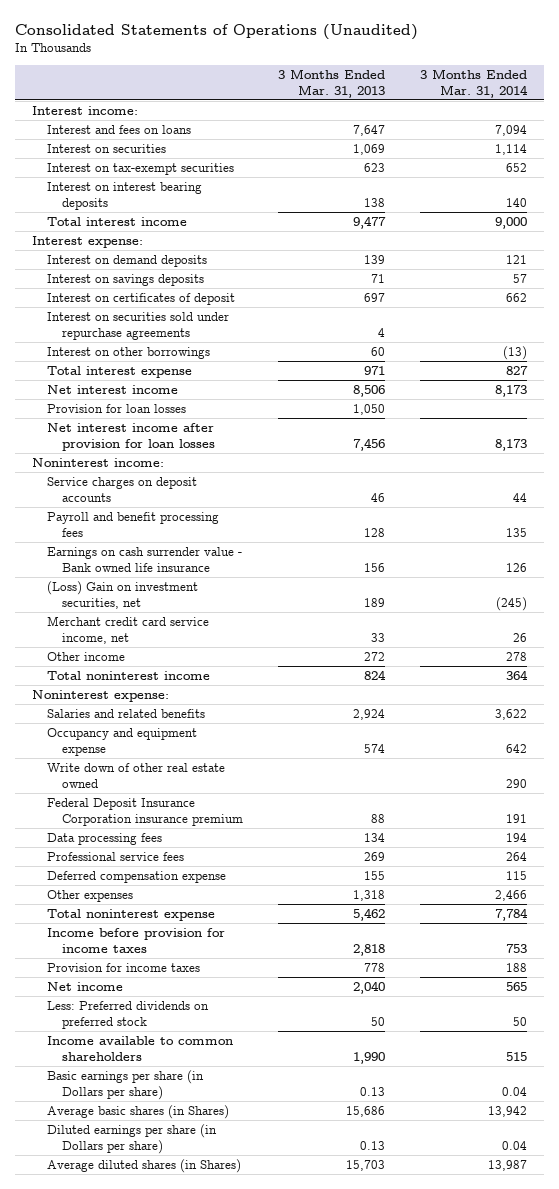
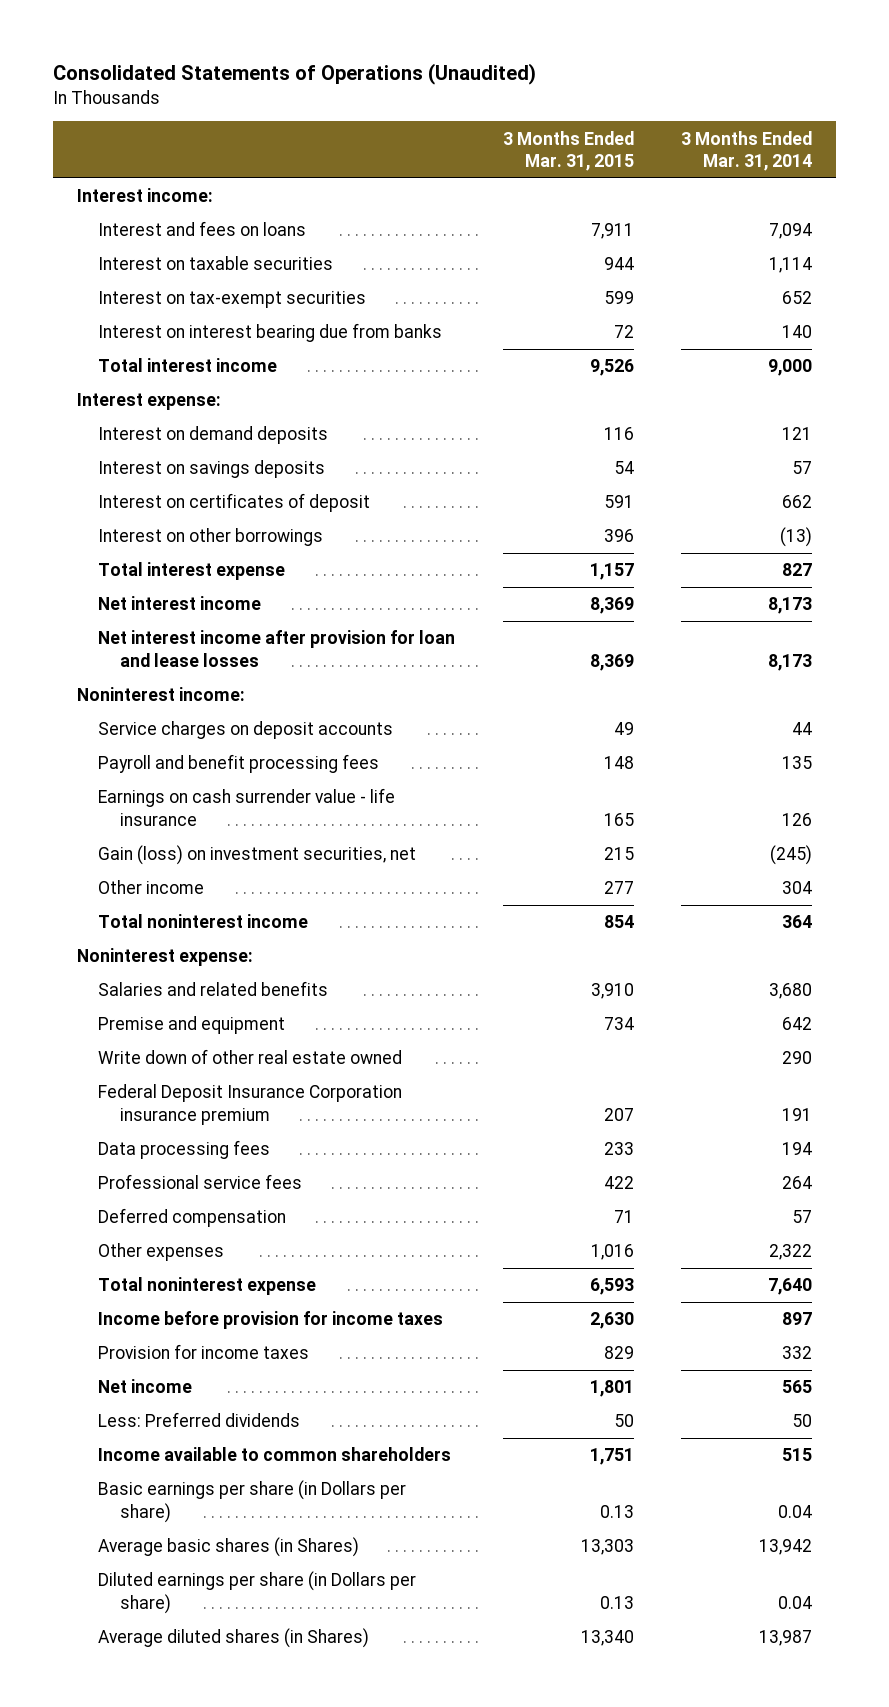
- | 3 Months Ended Mar. 31, 2013 | 3 Months Ended Mar. 31, 2014
+ | 3 Months Ended Mar. 31, 2015 | 3 Months Ended Mar. 31, 2014
- Interest on securities | 1,069 | 1,114
+ Interest on taxable securities | 944 | 1,114
- Interest on interest bearing deposits | 138 | 140
+ Interest on interest bearing due from banks | 72 | 140
- Interest on securities sold under repurchase agreements | 4 |
- Provision for loan losses | 1,050 |
- Net interest income after provision for loan losses | 7,456 | 8,173
+ Net interest income after provision for loan and lease losses | 8,369 | 8,173
- Earnings on cash surrender value - Bank owned life insurance | 156 | 126
- (Loss) Gain on investment securities, net | 189 | (245)
- Merchant credit card service income, net | 33 | 26
- Other income | 272 | 278
+ Earnings on cash surrender value - life insurance | 165 | 126
+ Gain (loss) on investment securities, net | 215 | (245)
+ Other income | 277 | 304
- Salaries and related benefits | 2,924 | 3,622
- Occupancy and equipment expense | 574 | 642
+ Salaries and related benefits | 3,910 | 3,680
+ Premise and equipment | 734 | 642
- Deferred compensation expense | 155 | 115
- Other expenses | 1,318 | 2,466
- Total noninterest expense | 5,462 | 7,784
- Income before provision for income taxes | 2,818 | 753
- Provision for income taxes | 778 | 188
+ Deferred compensation | 71 | 57
+ Other expenses | 1,016 | 2,322
+ Total noninterest expense | 6,593 | 7,640
+ Income before provision for income taxes | 2,630 | 897
+ Provision for income taxes | 829 | 332
- Less: Preferred dividends on preferred stock | 50 | 50
+ Less: Preferred dividends | 50 | 50

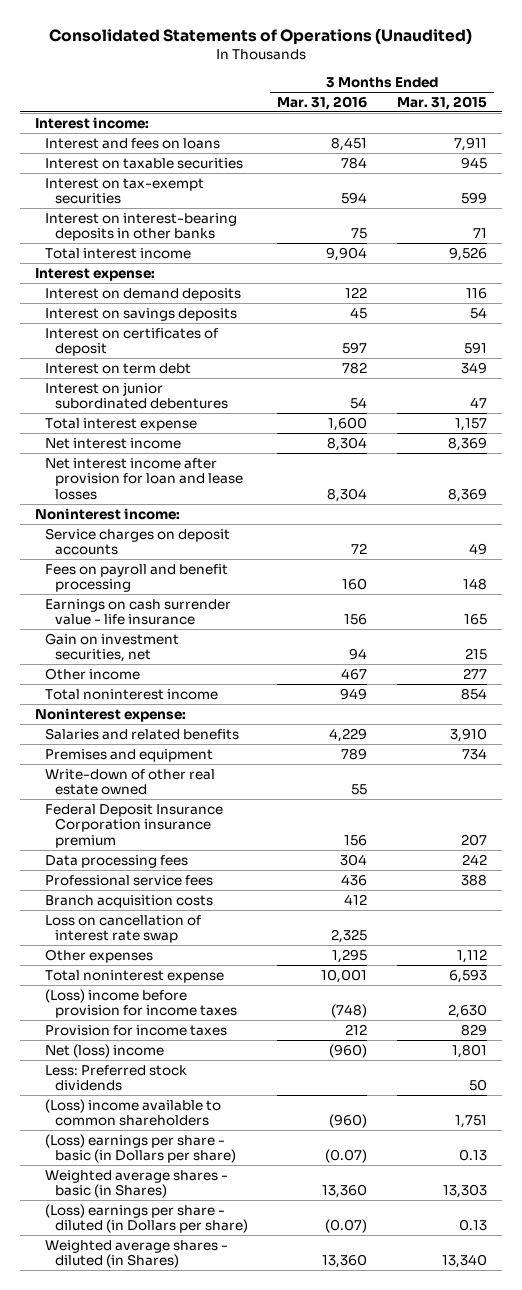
- | 3 Months Ended Mar. 31, 2015 | 3 Months Ended Mar. 31, 2014
+ | 3 Months Ended Mar. 31, 2016 | 3 Months Ended Mar. 31, 2015
- Interest on taxable securities | 944 | 1,114
+ Interest on taxable securities | 784 | 945
- Interest on interest bearing due from banks | 72 | 140
+ Interest on interest-bearing deposits in other banks | 75 | 71
- Interest on other borrowings | 396 | (13)
+ Interest on term debt | 782 | 349
+ Interest on junior subordinated debentures | 54 | 47
- Payroll and benefit processing fees | 148 | 135
+ Fees on payroll and benefit processing | 160 | 148
- Gain (loss) on investment securities, net | 215 | (245)
+ Gain on investment securities, net | 94 | 215
- Premise and equipment | 734 | 642
- Write down of other real estate owned | | 290
+ Premises and equipment | 789 | 734
+ Write-down of other real estate owned | 55 |
- Data processing fees | 233 | 194
- Professional service fees | 422 | 264
- Deferred compensation | 71 | 57
- Other expenses | 1,016 | 2,322
+ Data processing fees | 304 | 242
+ Professional service fees | 436 | 388
+ Branch acquisition costs | 412 |
+ Loss on cancellation of interest rate swap | 2,325 |
+ Other expenses | 1,295 | 1,112
- Income before provision for income taxes | 2,630 | 897
+ (Loss) income before provision for income taxes | (748) | 2,630
- Net income | 1,801 | 565
- Less: Preferred dividends | 50 | 50
- Income available to common shareholders | 1,751 | 515
- Basic earnings per share (in Dollars per share) | 0.13 | 0.04
- Average basic shares (in Shares) | 13,303 | 13,942
- Diluted earnings per share (in Dollars per share) | 0.13 | 0.04
- Average diluted shares (in Shares) | 13,340 | 13,987
+ Net (loss) income | (960) | 1,801
+ Less: Preferred stock dividends | | 50
+ (Loss) income available to common shareholders | (960) | 1,751
+ (Loss) earnings per share - basic (in Dollars per share) | (0.07) | 0.13
+ Weighted average shares - basic (in Shares) | 13,360 | 13,303
+ (Loss) earnings per share - diluted (in Dollars per share) | (0.07) | 0.13
+ Weighted average shares - diluted (in Shares) | 13,360 | 13,340

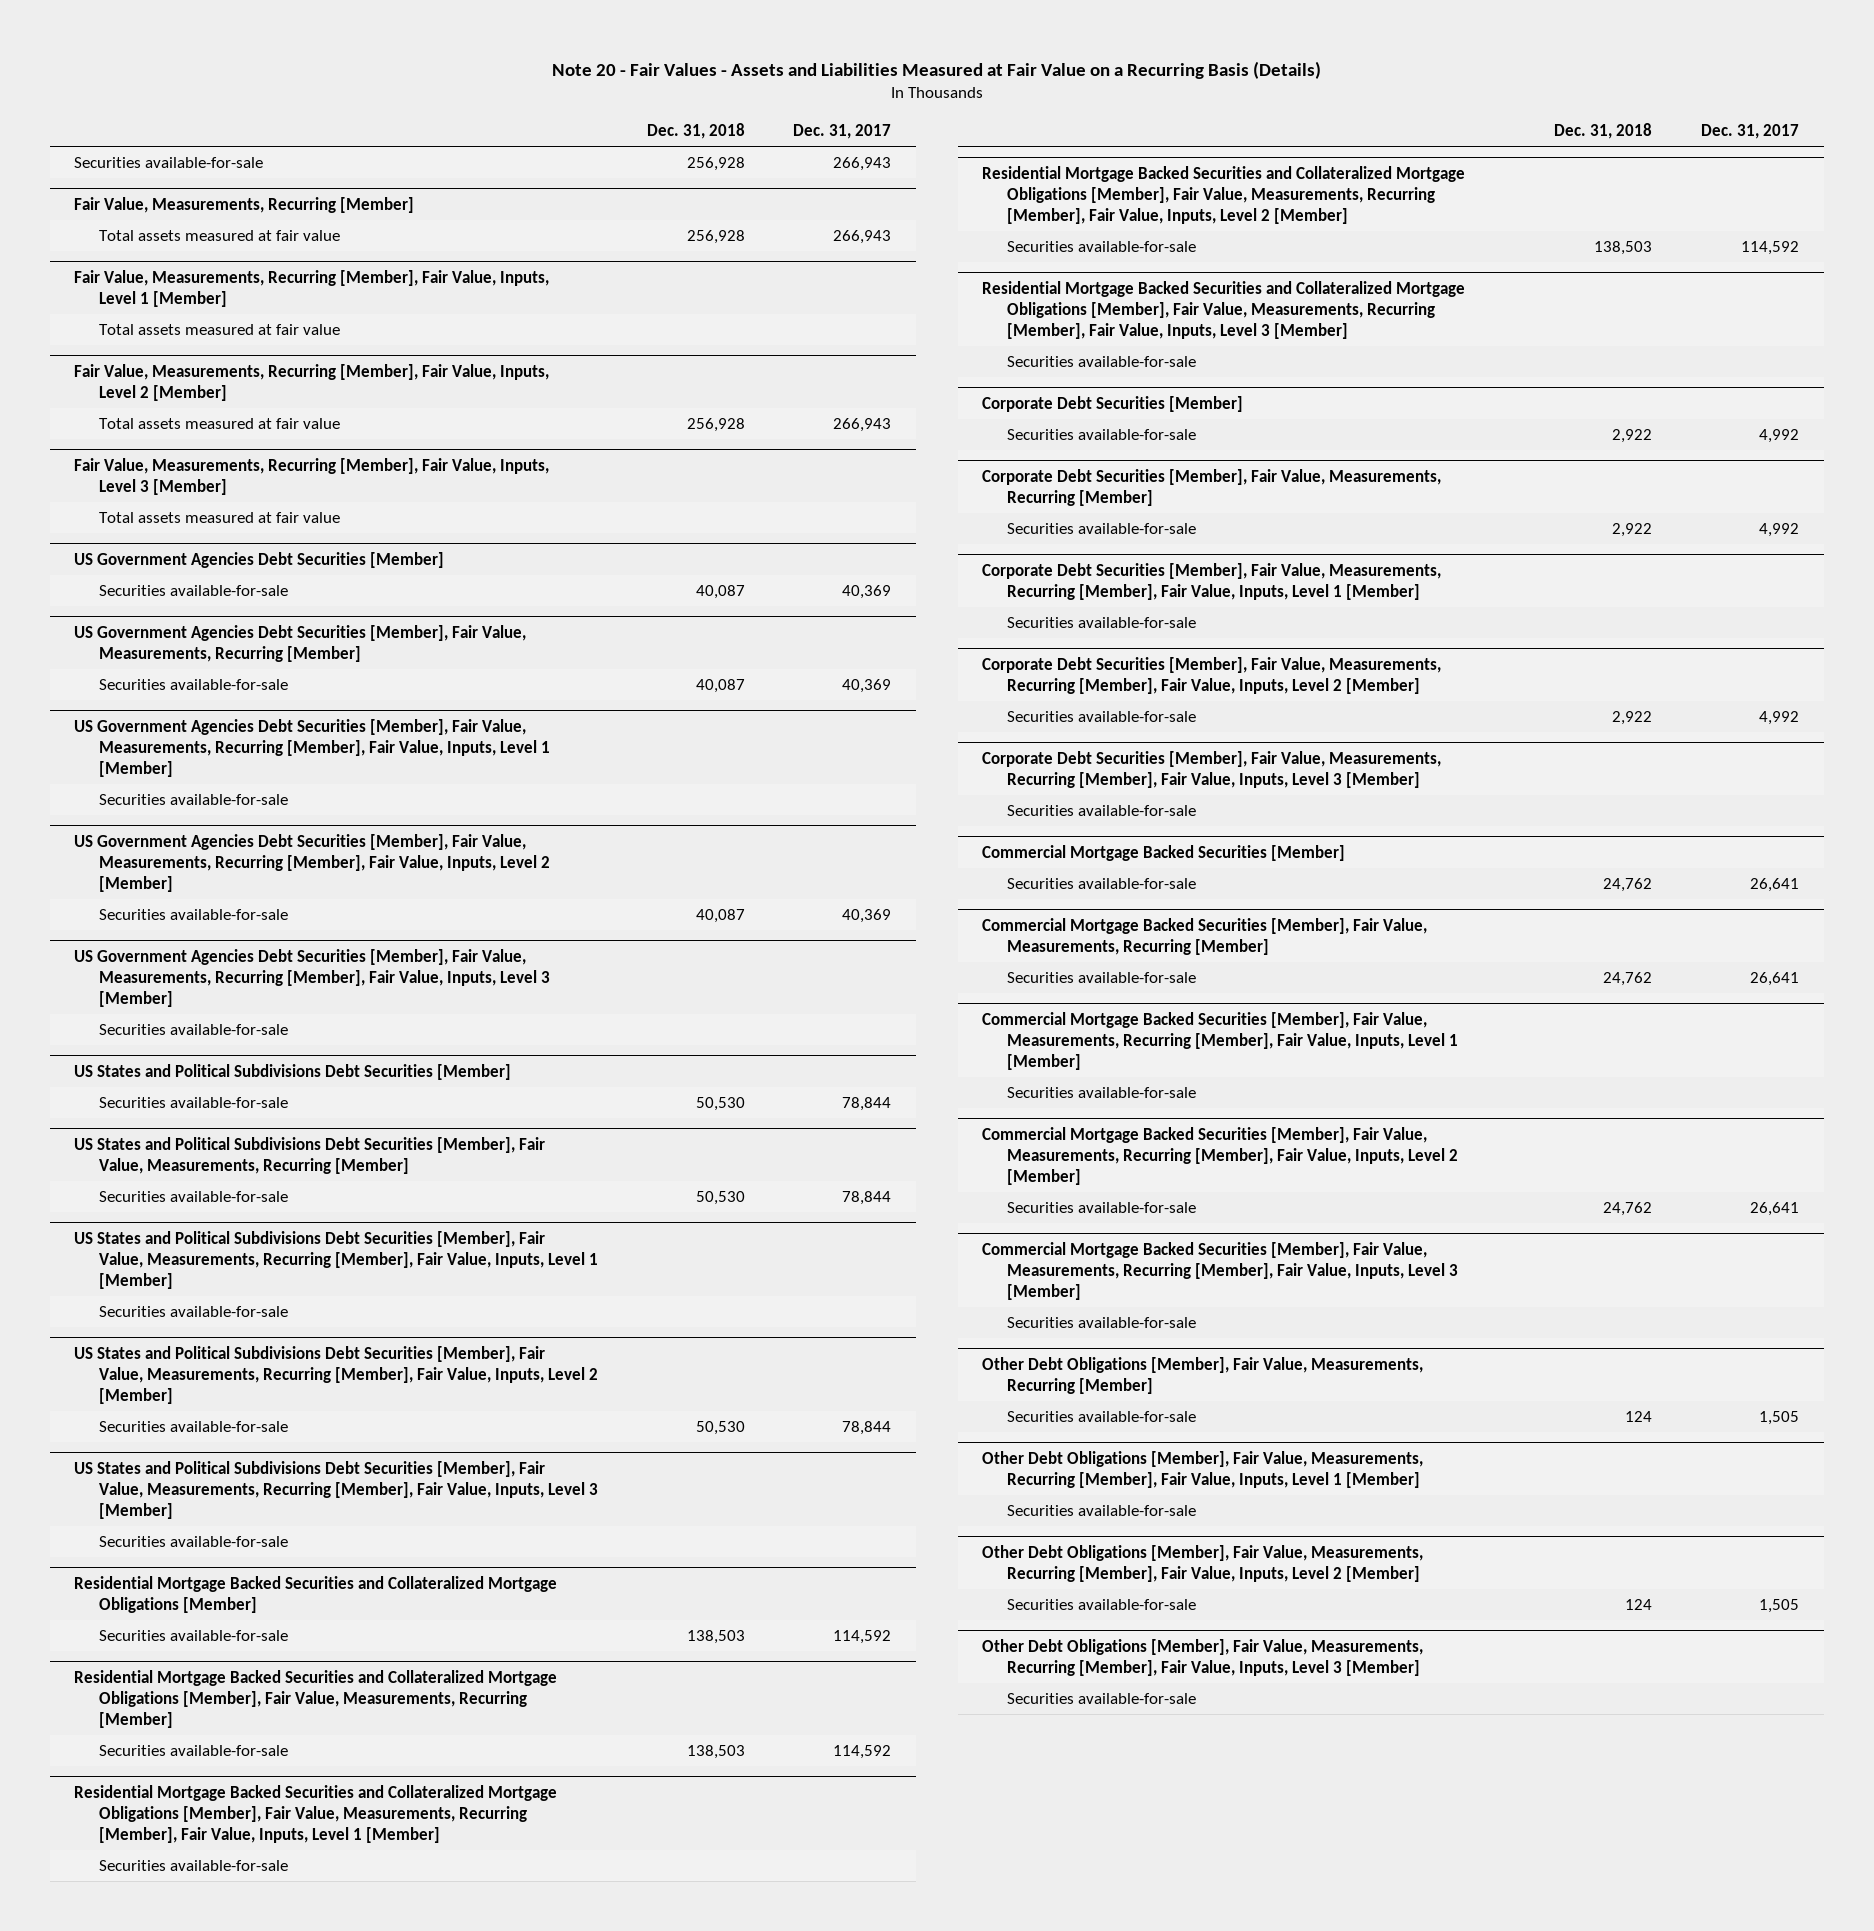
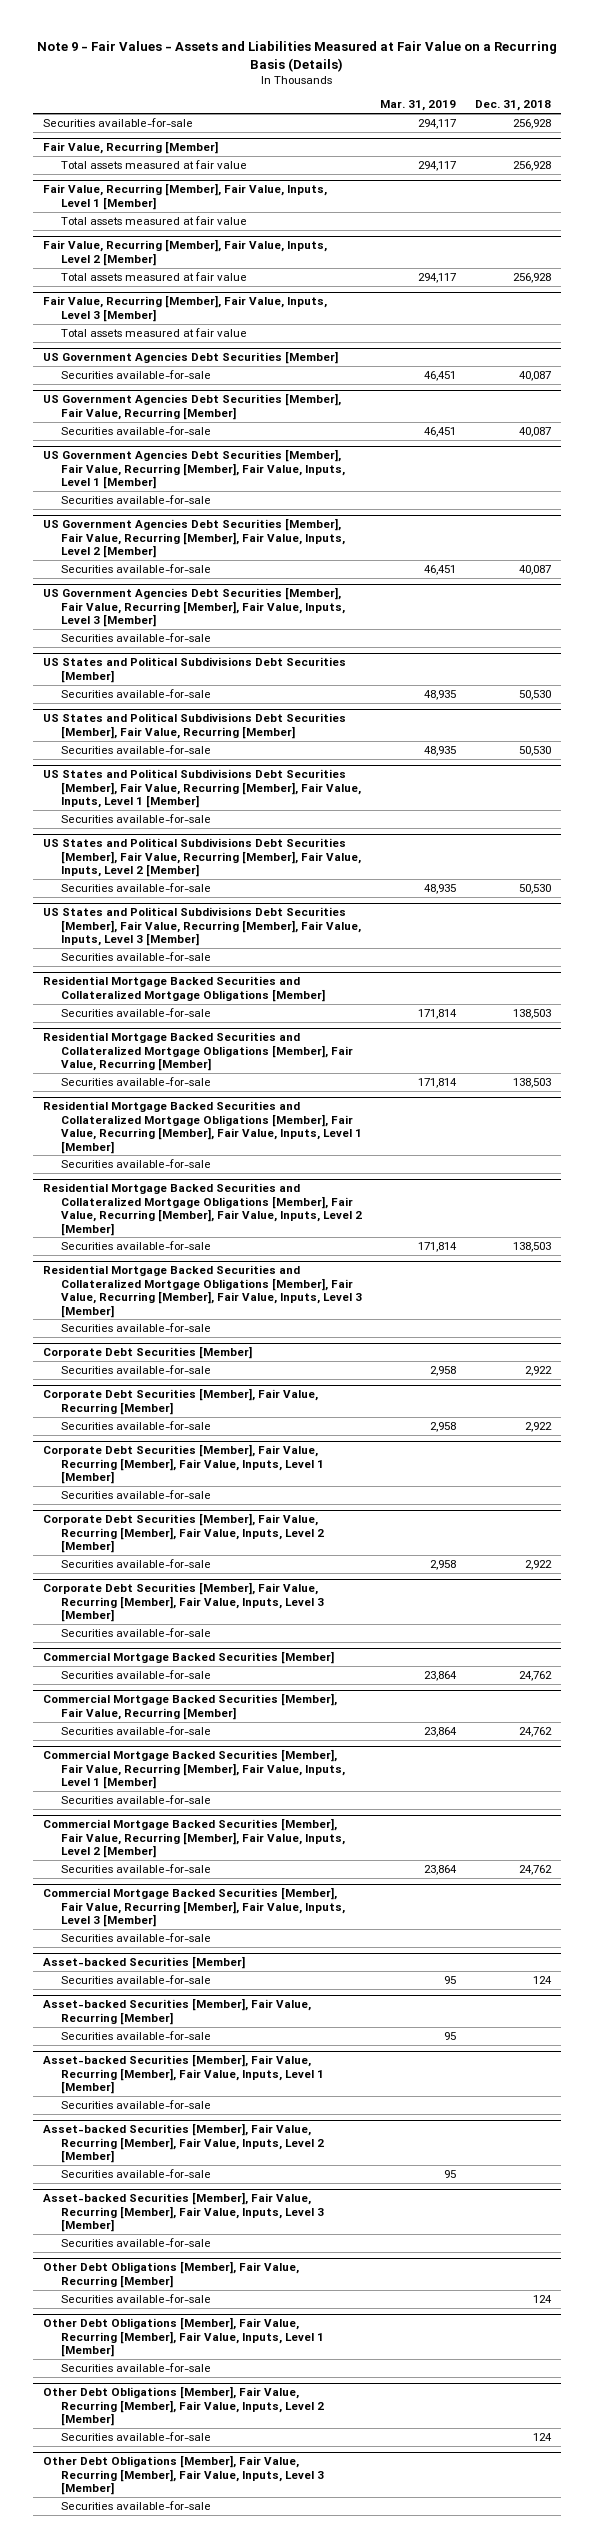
- Note 20 - Fair Values - Assets and Liabilities Measured at Fair Value on a Recurring Basis (Details)
+ Note 9 - Fair Values - Assets and Liabilities Measured at Fair Value on a Recurring Basis (Details)
- | Dec. 31, 2018 | Dec. 31, 2017
+ | Mar. 31, 2019 | Dec. 31, 2018
- Fair Value, Measurements, Recurring [Member]
+ Fair Value, Recurring [Member]
- Fair Value, Measurements, Recurring [Member], Fair Value, Inputs, Level 1 [Member]
+ Fair Value, Recurring [Member], Fair Value, Inputs, Level 1 [Member]
- Fair Value, Measurements, Recurring [Member], Fair Value, Inputs, Level 2 [Member]
+ Fair Value, Recurring [Member], Fair Value, Inputs, Level 2 [Member]
- Fair Value, Measurements, Recurring [Member], Fair Value, Inputs, Level 3 [Member]
+ Fair Value, Recurring [Member], Fair Value, Inputs, Level 3 [Member]
- US Government Agencies Debt Securities [Member], Fair Value, Measurements, Recurring [Member]
+ US Government Agencies Debt Securities [Member], Fair Value, Recurring [Member]
- US Government Agencies Debt Securities [Member], Fair Value, Measurements, Recurring [Member], Fair Value, Inputs, Level 1 [Member]
+ US Government Agencies Debt Securities [Member], Fair Value, Recurring [Member], Fair Value, Inputs, Level 1 [Member]
- US Government Agencies Debt Securities [Member], Fair Value, Measurements, Recurring [Member], Fair Value, Inputs, Level 2 [Member]
+ US Government Agencies Debt Securities [Member], Fair Value, Recurring [Member], Fair Value, Inputs, Level 2 [Member]
- US Government Agencies Debt Securities [Member], Fair Value, Measurements, Recurring [Member], Fair Value, Inputs, Level 3 [Member]
+ US Government Agencies Debt Securities [Member], Fair Value, Recurring [Member], Fair Value, Inputs, Level 3 [Member]
- US States and Political Subdivisions Debt Securities [Member], Fair Value, Measurements, Recurring [Member]
+ US States and Political Subdivisions Debt Securities [Member], Fair Value, Recurring [Member]
- US States and Political Subdivisions Debt Securities [Member], Fair Value, Measurements, Recurring [Member], Fair Value, Inputs, Level 1 [Member]
+ US States and Political Subdivisions Debt Securities [Member], Fair Value, Recurring [Member], Fair Value, Inputs, Level 1 [Member]
- US States and Political Subdivisions Debt Securities [Member], Fair Value, Measurements, Recurring [Member], Fair Value, Inputs, Level 2 [Member]
+ US States and Political Subdivisions Debt Securities [Member], Fair Value, Recurring [Member], Fair Value, Inputs, Level 2 [Member]
- US States and Political Subdivisions Debt Securities [Member], Fair Value, Measurements, Recurring [Member], Fair Value, Inputs, Level 3 [Member]
+ US States and Political Subdivisions Debt Securities [Member], Fair Value, Recurring [Member], Fair Value, Inputs, Level 3 [Member]
- Residential Mortgage Backed Securities and Collateralized Mortgage Obligations [Member], Fair Value, Measurements, Recurring [Member]
+ Residential Mortgage Backed Securities and Collateralized Mortgage Obligations [Member], Fair Value, Recurring [Member]
- Residential Mortgage Backed Securities and Collateralized Mortgage Obligations [Member], Fair Value, Measurements, Recurring [Member], Fair Value, Inputs, Level 1 [Member]
+ Residential Mortgage Backed Securities and Collateralized Mortgage Obligations [Member], Fair Value, Recurring [Member], Fair Value, Inputs, Level 1 [Member]
- Residential Mortgage Backed Securities and Collateralized Mortgage Obligations [Member], Fair Value, Measurements, Recurring [Member], Fair Value, Inputs, Level 2 [Member]
+ Residential Mortgage Backed Securities and Collateralized Mortgage Obligations [Member], Fair Value, Recurring [Member], Fair Value, Inputs, Level 2 [Member]
- Residential Mortgage Backed Securities and Collateralized Mortgage Obligations [Member], Fair Value, Measurements, Recurring [Member], Fair Value, Inputs, Level 3 [Member]
+ Residential Mortgage Backed Securities and Collateralized Mortgage Obligations [Member], Fair Value, Recurring [Member], Fair Value, Inputs, Level 3 [Member]
- Corporate Debt Securities [Member], Fair Value, Measurements, Recurring [Member]
+ Corporate Debt Securities [Member], Fair Value, Recurring [Member]
- Corporate Debt Securities [Member], Fair Value, Measurements, Recurring [Member], Fair Value, Inputs, Level 1 [Member]
+ Corporate Debt Securities [Member], Fair Value, Recurring [Member], Fair Value, Inputs, Level 1 [Member]
- Corporate Debt Securities [Member], Fair Value, Measurements, Recurring [Member], Fair Value, Inputs, Level 2 [Member]
+ Corporate Debt Securities [Member], Fair Value, Recurring [Member], Fair Value, Inputs, Level 2 [Member]
- Corporate Debt Securities [Member], Fair Value, Measurements, Recurring [Member], Fair Value, Inputs, Level 3 [Member]
+ Corporate Debt Securities [Member], Fair Value, Recurring [Member], Fair Value, Inputs, Level 3 [Member]
- Commercial Mortgage Backed Securities [Member], Fair Value, Measurements, Recurring [Member]
+ Commercial Mortgage Backed Securities [Member], Fair Value, Recurring [Member]
- Commercial Mortgage Backed Securities [Member], Fair Value, Measurements, Recurring [Member], Fair Value, Inputs, Level 1 [Member]
+ Commercial Mortgage Backed Securities [Member], Fair Value, Recurring [Member], Fair Value, Inputs, Level 1 [Member]
- Commercial Mortgage Backed Securities [Member], Fair Value, Measurements, Recurring [Member], Fair Value, Inputs, Level 2 [Member]
+ Commercial Mortgage Backed Securities [Member], Fair Value, Recurring [Member], Fair Value, Inputs, Level 2 [Member]
- Commercial Mortgage Backed Securities [Member], Fair Value, Measurements, Recurring [Member], Fair Value, Inputs, Level 3 [Member]
+ Commercial Mortgage Backed Securities [Member], Fair Value, Recurring [Member], Fair Value, Inputs, Level 3 [Member]
- Other Debt Obligations [Member], Fair Value, Measurements, Recurring [Member]
+ Asset-backed Securities [Member]
- Other Debt Obligations [Member], Fair Value, Measurements, Recurring [Member], Fair Value, Inputs, Level 1 [Member]
+ Asset-backed Securities [Member], Fair Value, Recurring [Member]
- Other Debt Obligations [Member], Fair Value, Measurements, Recurring [Member], Fair Value, Inputs, Level 2 [Member]
+ Asset-backed Securities [Member], Fair Value, Recurring [Member], Fair Value, Inputs, Level 1 [Member]
+ Securities available-for-sale
+ Asset-backed Securities [Member], Fair Value, Recurring [Member], Fair Value, Inputs, Level 2 [Member]
+ Securities available-for-sale | 95 |
+ Asset-backed Securities [Member], Fair Value, Recurring [Member], Fair Value, Inputs, Level 3 [Member]
+ Securities available-for-sale
+ Other Debt Obligations [Member], Fair Value, Recurring [Member]
- Other Debt Obligations [Member], Fair Value, Measurements, Recurring [Member], Fair Value, Inputs, Level 3 [Member]
+ Other Debt Obligations [Member], Fair Value, Recurring [Member], Fair Value, Inputs, Level 1 [Member]
+ Other Debt Obligations [Member], Fair Value, Recurring [Member], Fair Value, Inputs, Level 2 [Member]
+ Securities available-for-sale | | 124
+ Other Debt Obligations [Member], Fair Value, Recurring [Member], Fair Value, Inputs, Level 3 [Member]
+ Securities available-for-sale

